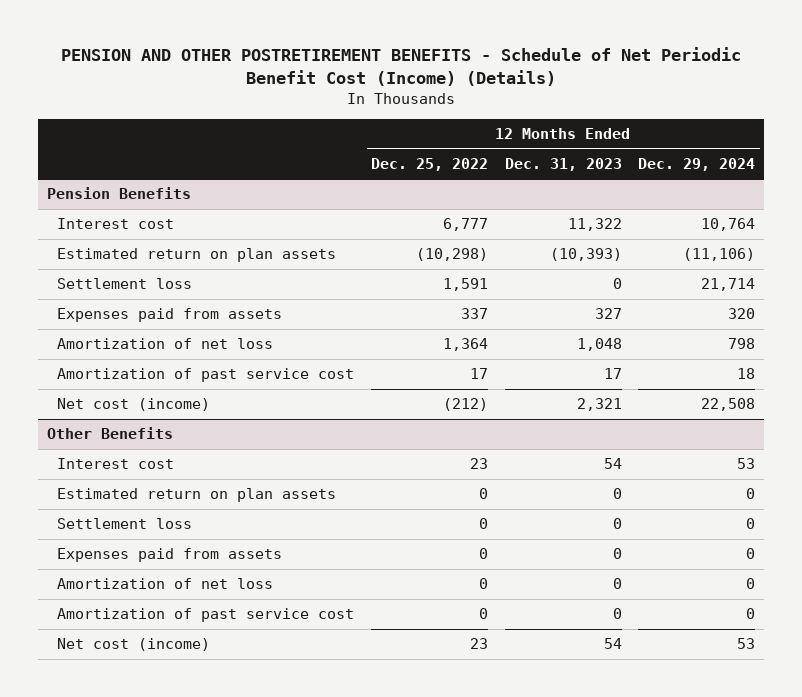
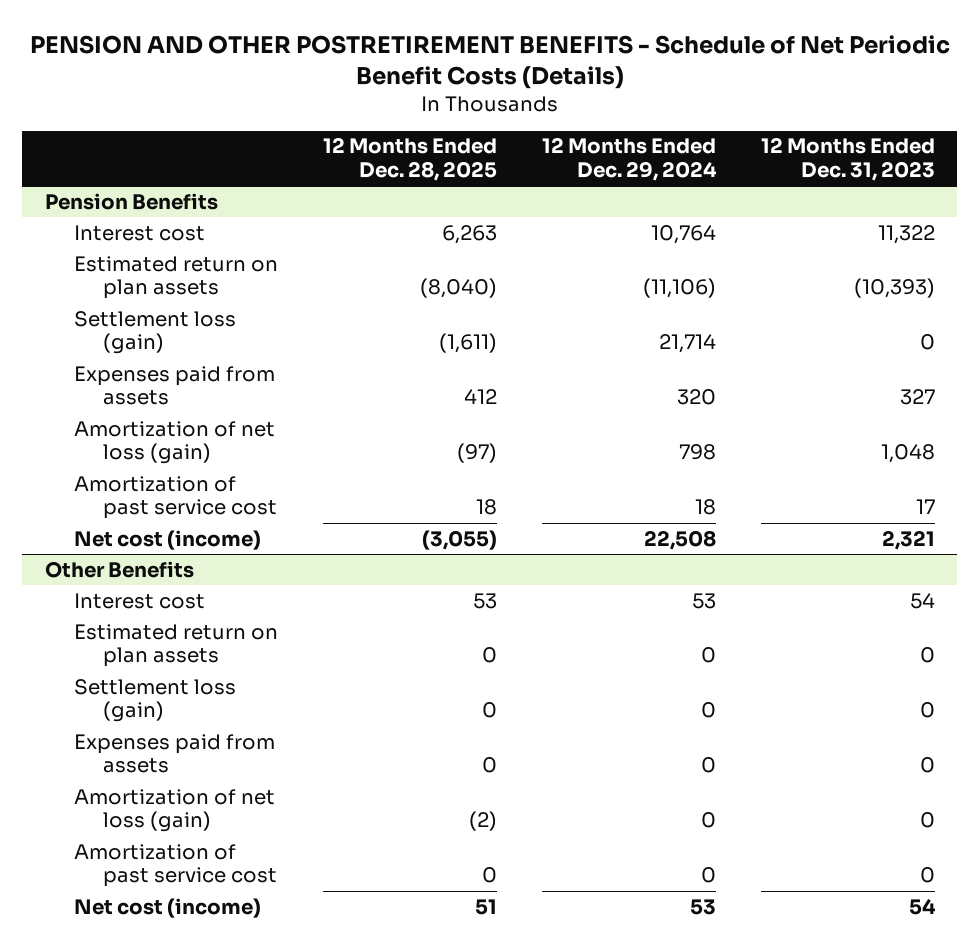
- PENSION AND OTHER POSTRETIREMENT BENEFITS - Schedule of Net Periodic Benefit Cost (Income) (Details)
+ PENSION AND OTHER POSTRETIREMENT BENEFITS - Schedule of Net Periodic Benefit Costs (Details)
- | 12 Months Ended Dec. 25, 2022 | 12 Months Ended Dec. 31, 2023 | 12 Months Ended Dec. 29, 2024
+ | 12 Months Ended Dec. 28, 2025 | 12 Months Ended Dec. 29, 2024 | 12 Months Ended Dec. 31, 2023
@ Pension Benefits
- Settlement loss | 1,591 | 0 | 21,714
+ Settlement loss (gain) | (1,611) | 21,714 | 0
- Amortization of net loss | 1,364 | 1,048 | 798
+ Amortization of net loss (gain) | (97) | 798 | 1,048
@ Other Benefits
- Settlement loss | 0 | 0 | 0
+ Settlement loss (gain) | 0 | 0 | 0
- Amortization of net loss | 0 | 0 | 0
+ Amortization of net loss (gain) | (2) | 0 | 0

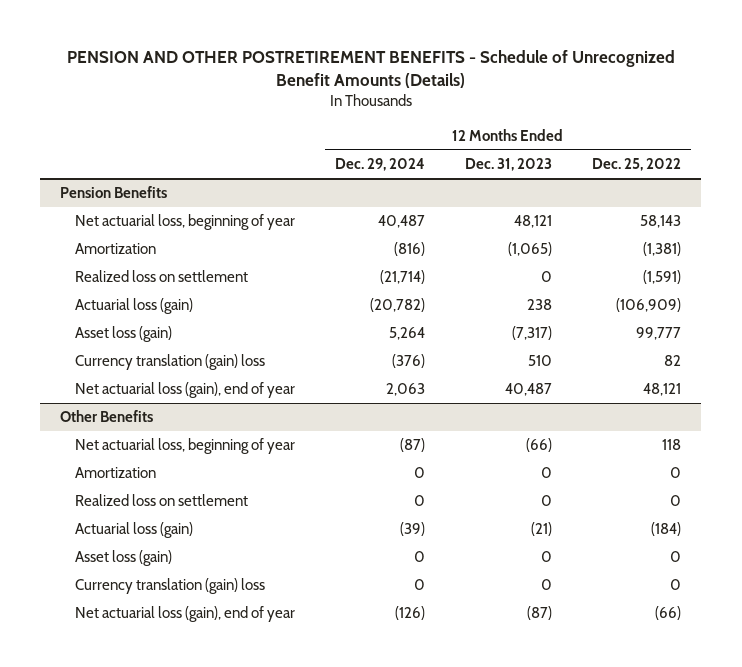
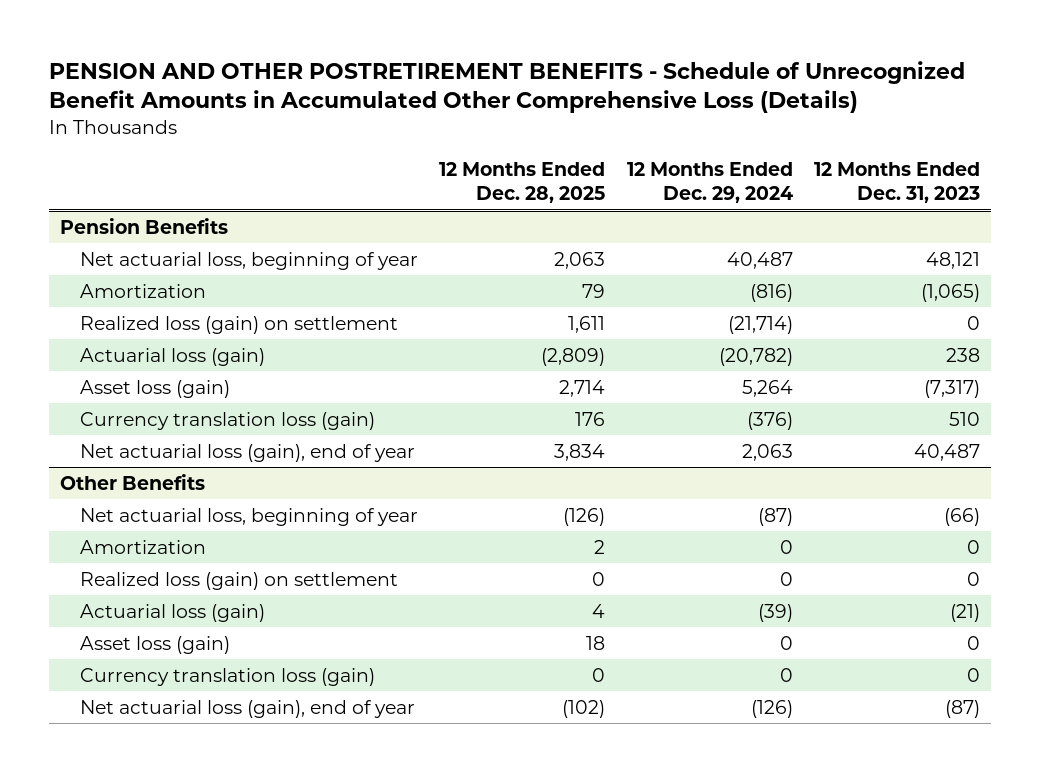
- PENSION AND OTHER POSTRETIREMENT BENEFITS - Schedule of Unrecognized Benefit Amounts (Details)
+ PENSION AND OTHER POSTRETIREMENT BENEFITS - Schedule of Unrecognized Benefit Amounts in Accumulated Other Comprehensive Loss (Details)
- | 12 Months Ended Dec. 29, 2024 | 12 Months Ended Dec. 31, 2023 | 12 Months Ended Dec. 25, 2022
+ | 12 Months Ended Dec. 28, 2025 | 12 Months Ended Dec. 29, 2024 | 12 Months Ended Dec. 31, 2023
@ Pension Benefits
- Realized loss on settlement | (21,714) | 0 | (1,591)
+ Realized loss (gain) on settlement | 1,611 | (21,714) | 0
- Currency translation (gain) loss | (376) | 510 | 82
+ Currency translation loss (gain) | 176 | (376) | 510
@ Other Benefits
- Realized loss on settlement | 0 | 0 | 0
+ Realized loss (gain) on settlement | 0 | 0 | 0
- Currency translation (gain) loss | 0 | 0 | 0
+ Currency translation loss (gain) | 0 | 0 | 0

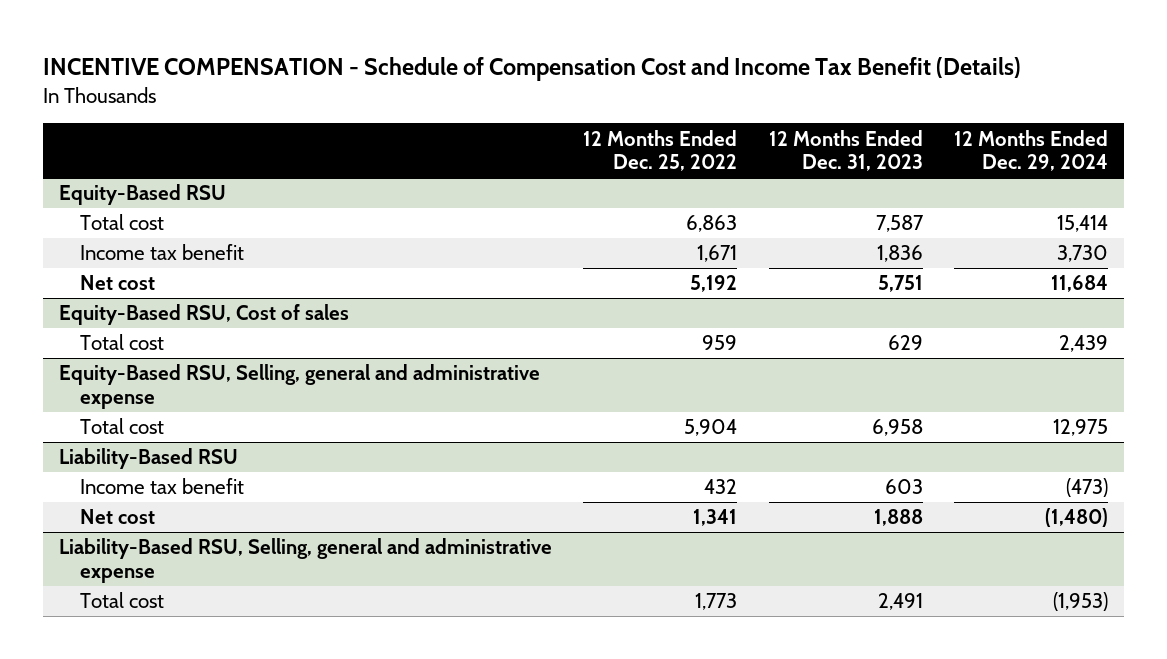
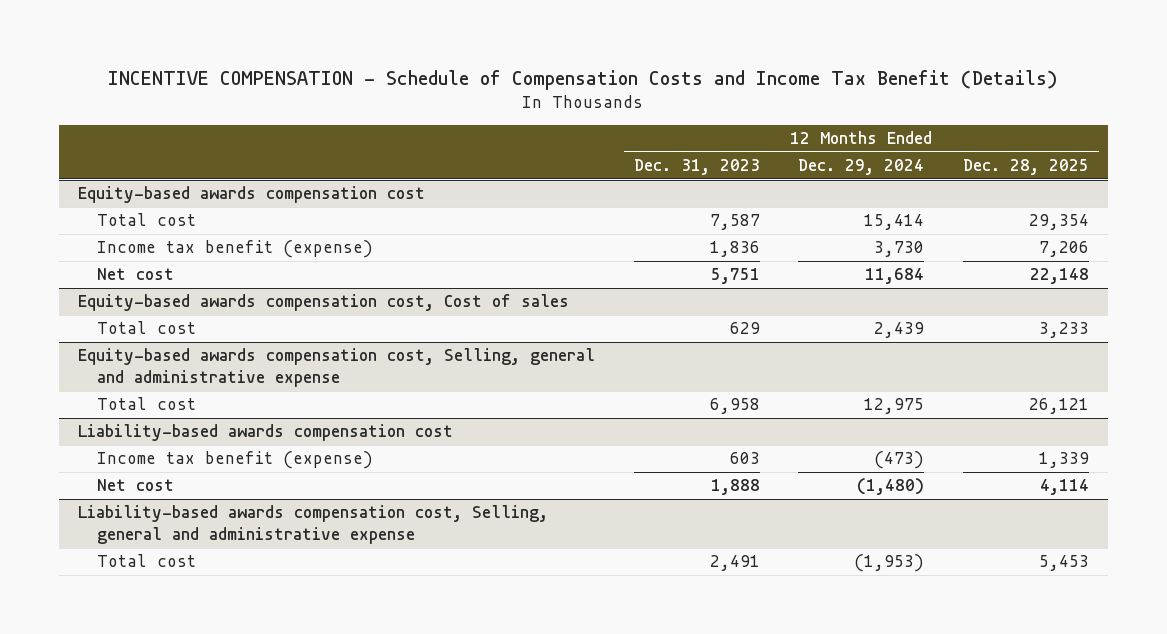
- INCENTIVE COMPENSATION - Schedule of Compensation Cost and Income Tax Benefit (Details)
+ INCENTIVE COMPENSATION - Schedule of Compensation Costs and Income Tax Benefit (Details)
- | 12 Months Ended Dec. 25, 2022 | 12 Months Ended Dec. 31, 2023 | 12 Months Ended Dec. 29, 2024
+ | 12 Months Ended Dec. 31, 2023 | 12 Months Ended Dec. 29, 2024 | 12 Months Ended Dec. 28, 2025
- Equity-Based RSU
+ Equity-based awards compensation cost
- Income tax benefit | 1,671 | 1,836 | 3,730
+ Income tax benefit (expense) | 1,836 | 3,730 | 7,206
- Equity-Based RSU, Cost of sales
+ Equity-based awards compensation cost, Cost of sales
- Equity-Based RSU, Selling, general and administrative expense
+ Equity-based awards compensation cost, Selling, general and administrative expense
- Liability-Based RSU
- Income tax benefit | 432 | 603 | (473)
+ Liability-based awards compensation cost
+ Income tax benefit (expense) | 603 | (473) | 1,339
- Liability-Based RSU, Selling, general and administrative expense
+ Liability-based awards compensation cost, Selling, general and administrative expense

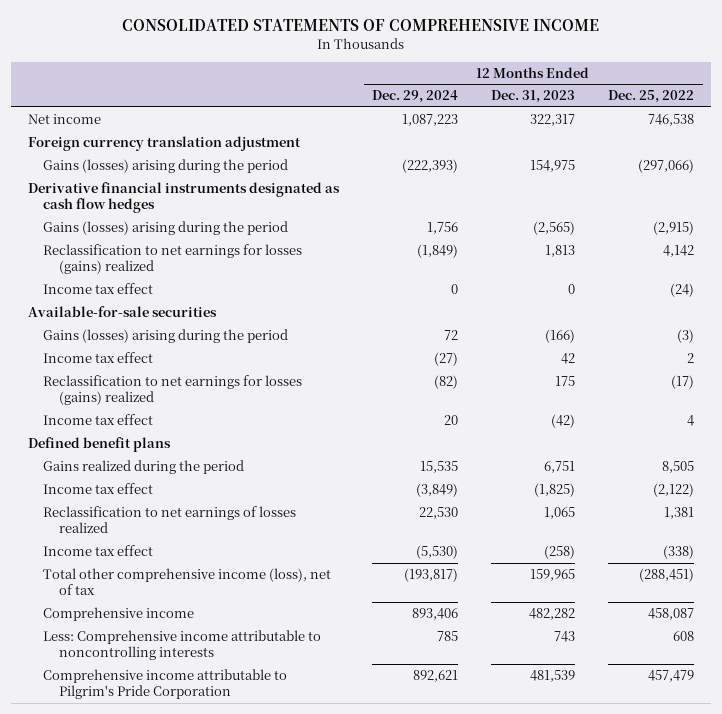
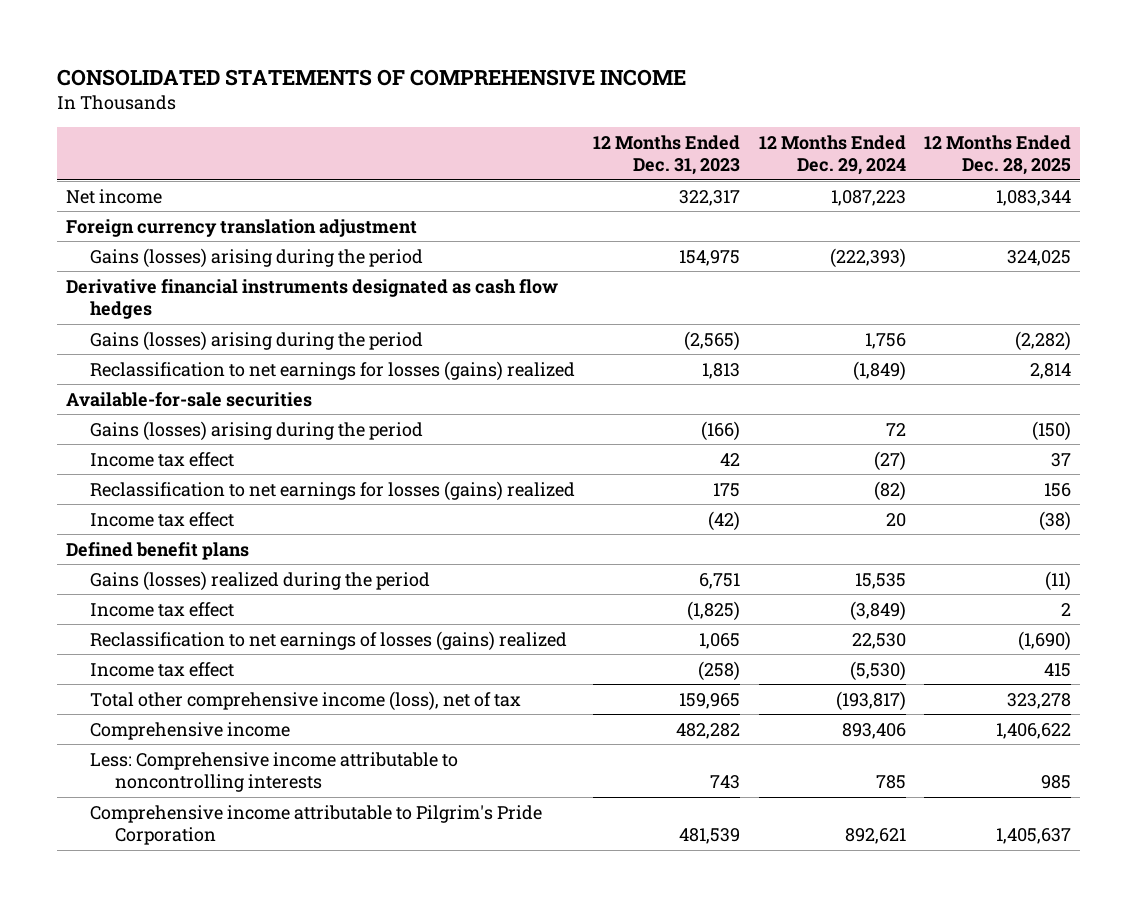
- | 12 Months Ended Dec. 29, 2024 | 12 Months Ended Dec. 31, 2023 | 12 Months Ended Dec. 25, 2022
+ | 12 Months Ended Dec. 31, 2023 | 12 Months Ended Dec. 29, 2024 | 12 Months Ended Dec. 28, 2025
- Income tax effect | 0 | 0 | (24)
- Gains realized during the period | 15,535 | 6,751 | 8,505
+ Gains (losses) realized during the period | 6,751 | 15,535 | (11)
- Reclassification to net earnings of losses realized | 22,530 | 1,065 | 1,381
+ Reclassification to net earnings of losses (gains) realized | 1,065 | 22,530 | (1,690)

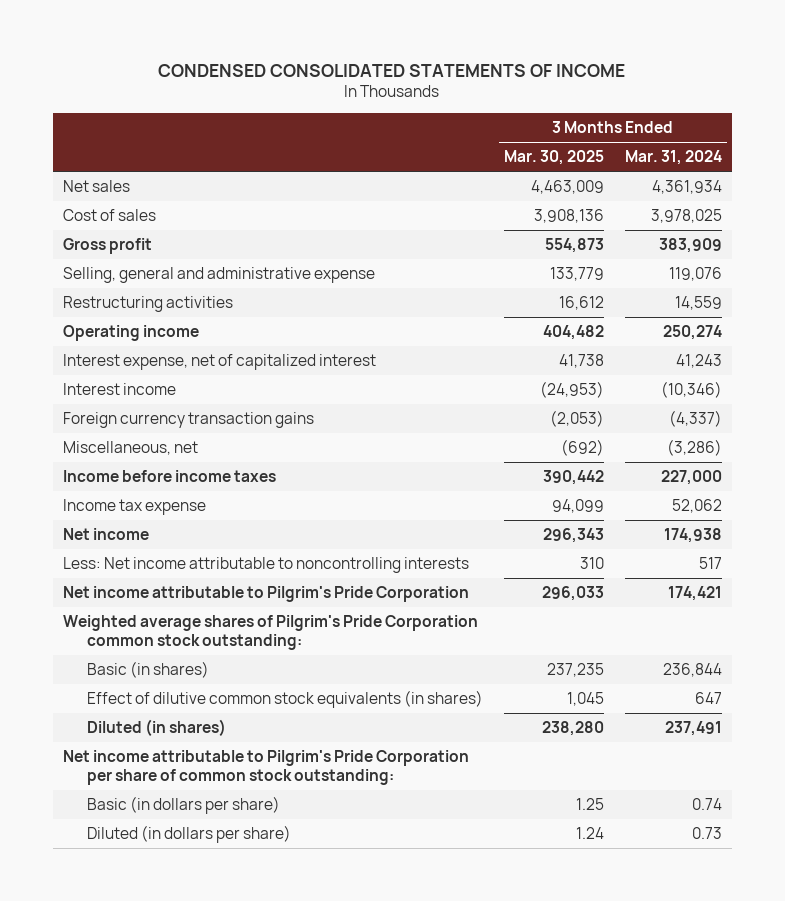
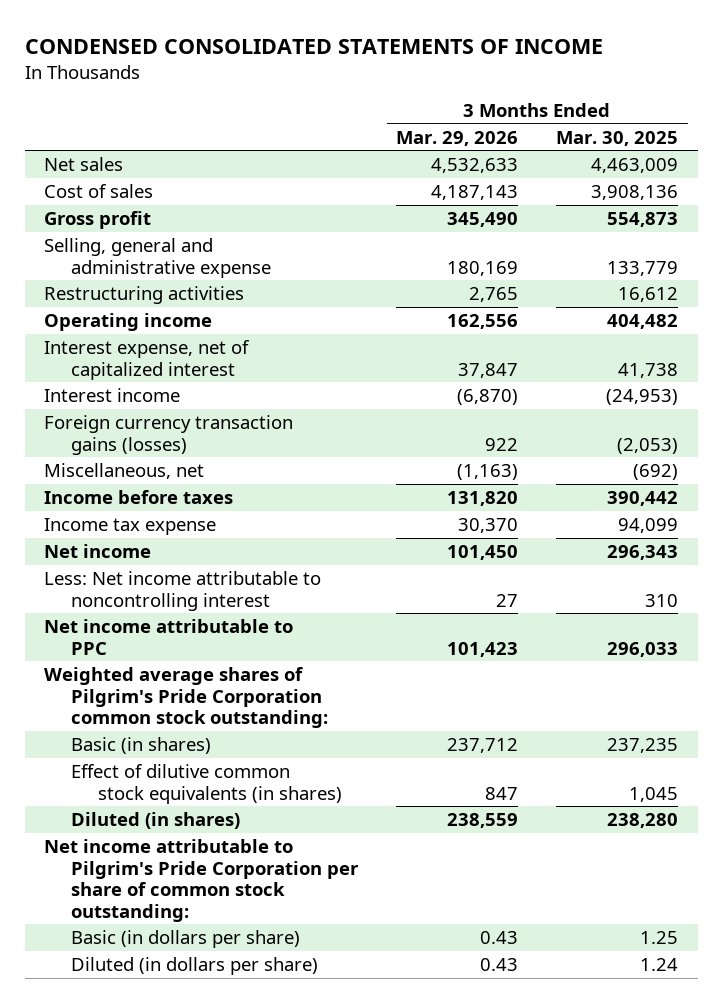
- | 3 Months Ended Mar. 30, 2025 | 3 Months Ended Mar. 31, 2024
+ | 3 Months Ended Mar. 29, 2026 | 3 Months Ended Mar. 30, 2025
- Foreign currency transaction gains | (2,053) | (4,337)
+ Foreign currency transaction gains (losses) | 922 | (2,053)
- Income before income taxes | 390,442 | 227,000
+ Income before taxes | 131,820 | 390,442
- Less: Net income attributable to noncontrolling interests | 310 | 517
- Net income attributable to Pilgrim's Pride Corporation | 296,033 | 174,421
+ Less: Net income attributable to noncontrolling interest | 27 | 310
+ Net income attributable to PPC | 101,423 | 296,033

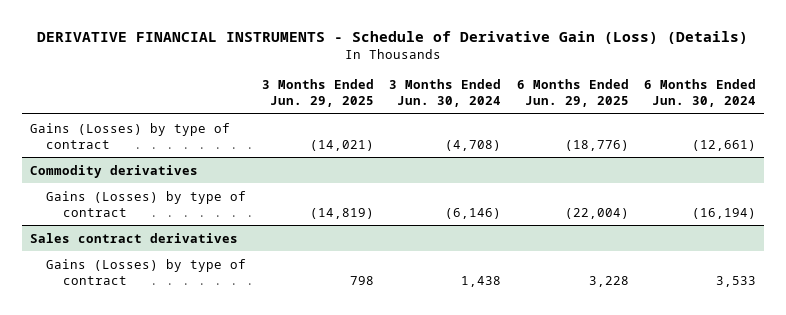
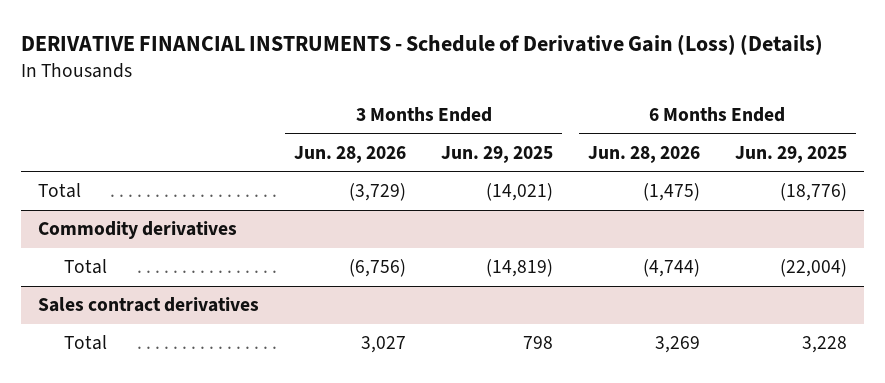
- | 3 Months Ended Jun. 29, 2025 | 3 Months Ended Jun. 30, 2024 | 6 Months Ended Jun. 29, 2025 | 6 Months Ended Jun. 30, 2024
+ | 3 Months Ended Jun. 28, 2026 | 3 Months Ended Jun. 29, 2025 | 6 Months Ended Jun. 28, 2026 | 6 Months Ended Jun. 29, 2025
- Gains (Losses) by type of contract | (14,021) | (4,708) | (18,776) | (12,661)
+ Total | (3,729) | (14,021) | (1,475) | (18,776)
@ Commodity derivatives
- Gains (Losses) by type of contract | (14,819) | (6,146) | (22,004) | (16,194)
+ Total | (6,756) | (14,819) | (4,744) | (22,004)
@ Sales contract derivatives
- Gains (Losses) by type of contract | 798 | 1,438 | 3,228 | 3,533
+ Total | 3,027 | 798 | 3,269 | 3,228

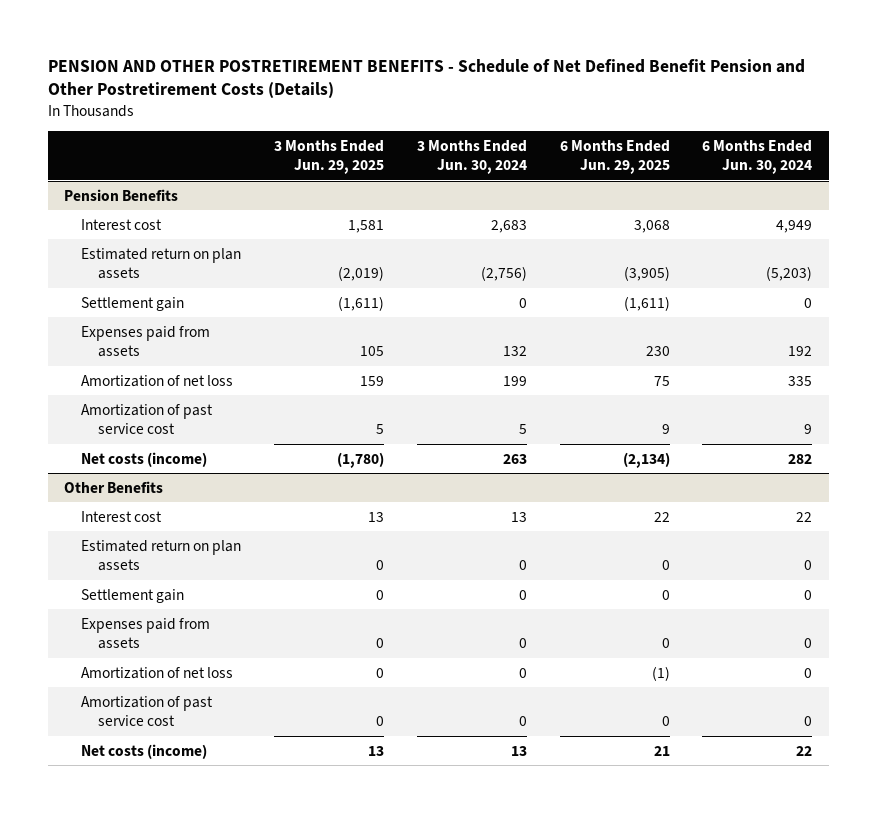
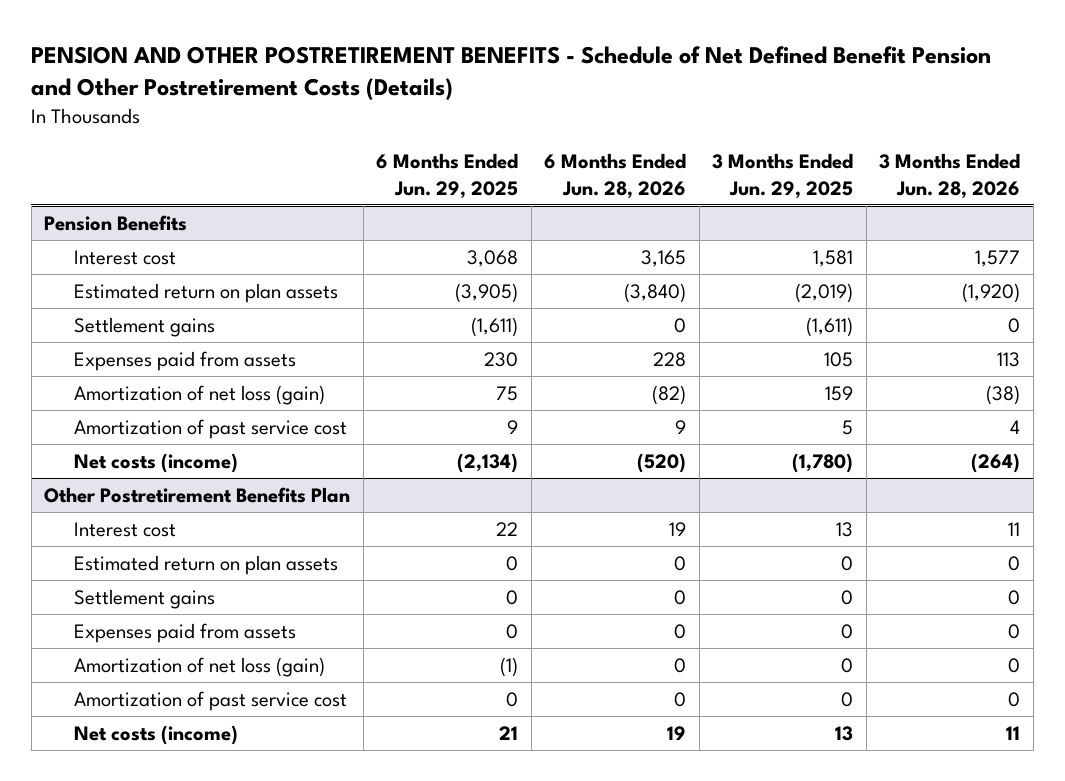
- | 3 Months Ended Jun. 29, 2025 | 3 Months Ended Jun. 30, 2024 | 6 Months Ended Jun. 29, 2025 | 6 Months Ended Jun. 30, 2024
+ | 6 Months Ended Jun. 29, 2025 | 6 Months Ended Jun. 28, 2026 | 3 Months Ended Jun. 29, 2025 | 3 Months Ended Jun. 28, 2026
@ Pension Benefits
- Settlement gain | (1,611) | 0 | (1,611) | 0
+ Settlement gains | (1,611) | 0 | (1,611) | 0
- Amortization of net loss | 159 | 199 | 75 | 335
+ Amortization of net loss (gain) | 75 | (82) | 159 | (38)
- Other Benefits
+ Other Postretirement Benefits Plan
- Settlement gain | 0 | 0 | 0 | 0
+ Settlement gains | 0 | 0 | 0 | 0
- Amortization of net loss | 0 | 0 | (1) | 0
+ Amortization of net loss (gain) | (1) | 0 | 0 | 0

